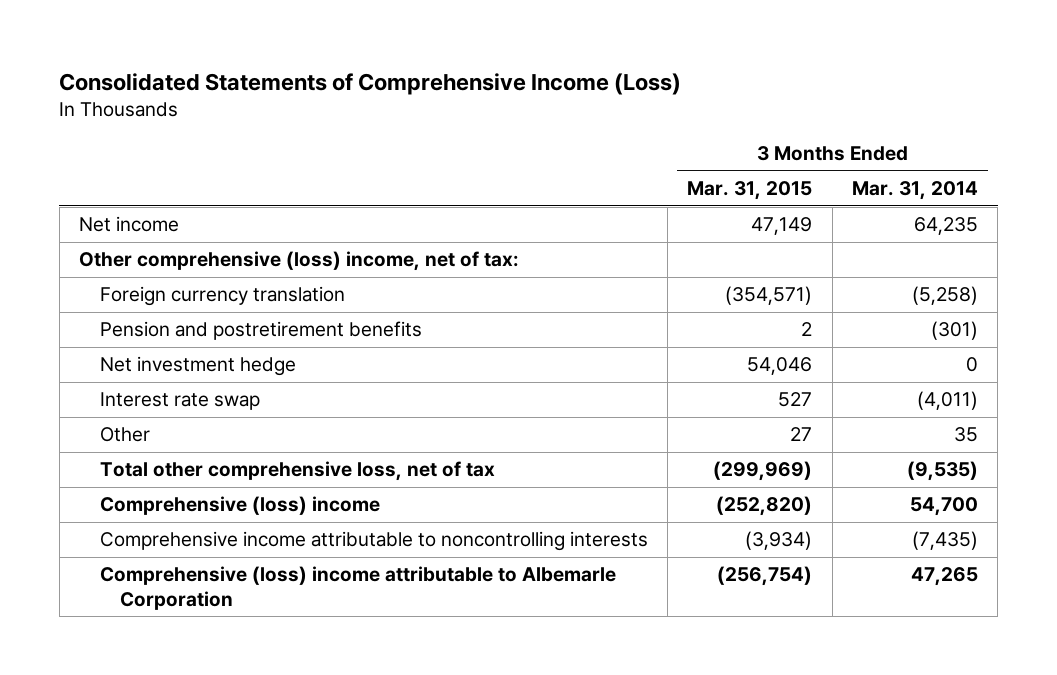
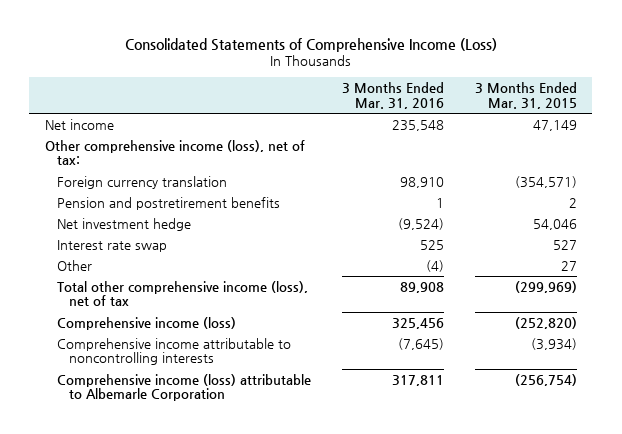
- | 3 Months Ended Mar. 31, 2015 | 3 Months Ended Mar. 31, 2014
+ | 3 Months Ended Mar. 31, 2016 | 3 Months Ended Mar. 31, 2015
- Other comprehensive (loss) income, net of tax:
+ Other comprehensive income (loss), net of tax:
- Total other comprehensive loss, net of tax | (299,969) | (9,535)
- Comprehensive (loss) income | (252,820) | 54,700
+ Total other comprehensive income (loss), net of tax | 89,908 | (299,969)
+ Comprehensive income (loss) | 325,456 | (252,820)
- Comprehensive (loss) income attributable to Albemarle Corporation | (256,754) | 47,265
+ Comprehensive income (loss) attributable to Albemarle Corporation | 317,811 | (256,754)

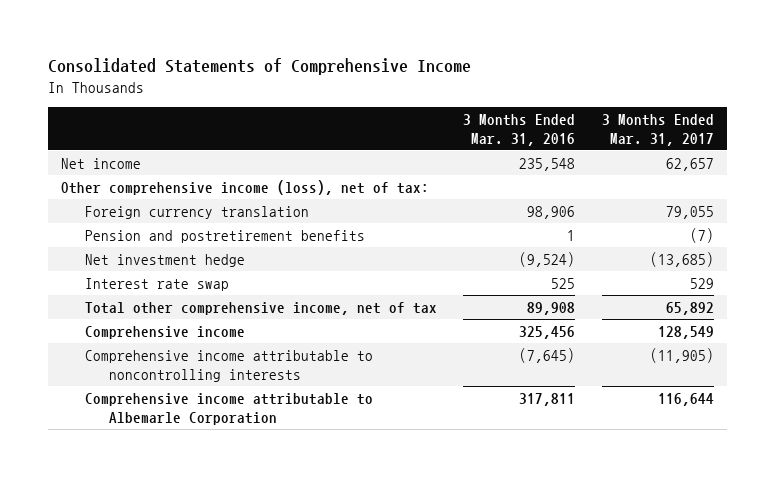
- Consolidated Statements of Comprehensive Income (Loss)
+ Consolidated Statements of Comprehensive Income
- | 3 Months Ended Mar. 31, 2016 | 3 Months Ended Mar. 31, 2015
+ | 3 Months Ended Mar. 31, 2016 | 3 Months Ended Mar. 31, 2017
- Foreign currency translation | 98,910 | (354,571)
+ Foreign currency translation | 98,906 | 79,055
- Other | (4) | 27
- Total other comprehensive income (loss), net of tax | 89,908 | (299,969)
- Comprehensive income (loss) | 325,456 | (252,820)
+ Total other comprehensive income, net of tax | 89,908 | 65,892
+ Comprehensive income | 325,456 | 128,549
- Comprehensive income (loss) attributable to Albemarle Corporation | 317,811 | (256,754)
+ Comprehensive income attributable to Albemarle Corporation | 317,811 | 116,644

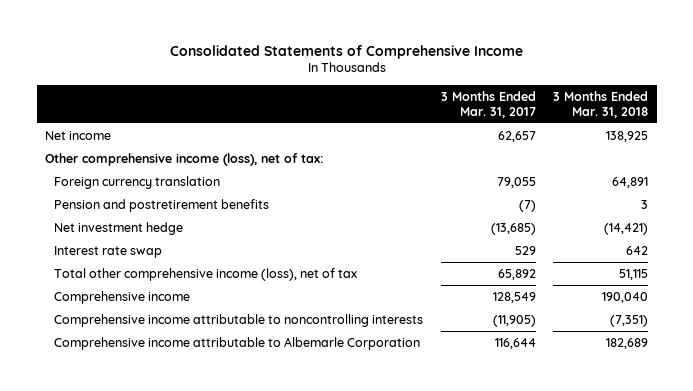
- | 3 Months Ended Mar. 31, 2016 | 3 Months Ended Mar. 31, 2017
+ | 3 Months Ended Mar. 31, 2017 | 3 Months Ended Mar. 31, 2018
- Total other comprehensive income, net of tax | 89,908 | 65,892
+ Total other comprehensive income (loss), net of tax | 65,892 | 51,115

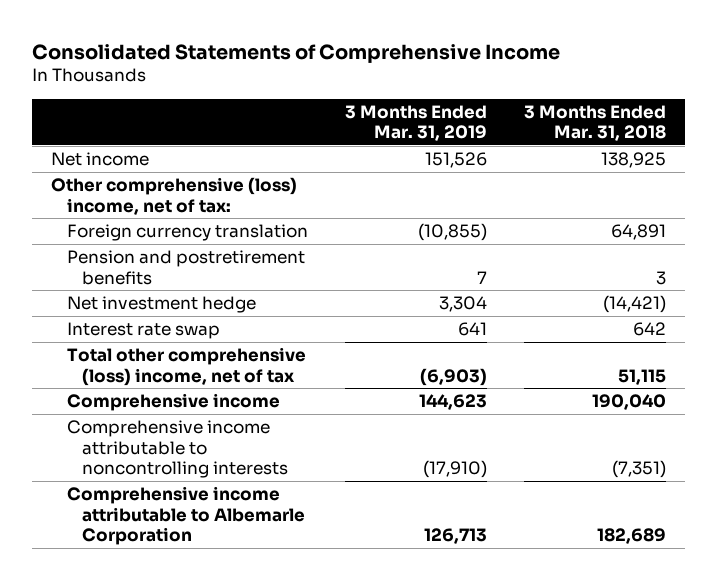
- | 3 Months Ended Mar. 31, 2017 | 3 Months Ended Mar. 31, 2018
+ | 3 Months Ended Mar. 31, 2019 | 3 Months Ended Mar. 31, 2018
- Other comprehensive income (loss), net of tax:
+ Other comprehensive (loss) income, net of tax:
- Total other comprehensive income (loss), net of tax | 65,892 | 51,115
+ Total other comprehensive (loss) income, net of tax | (6,903) | 51,115

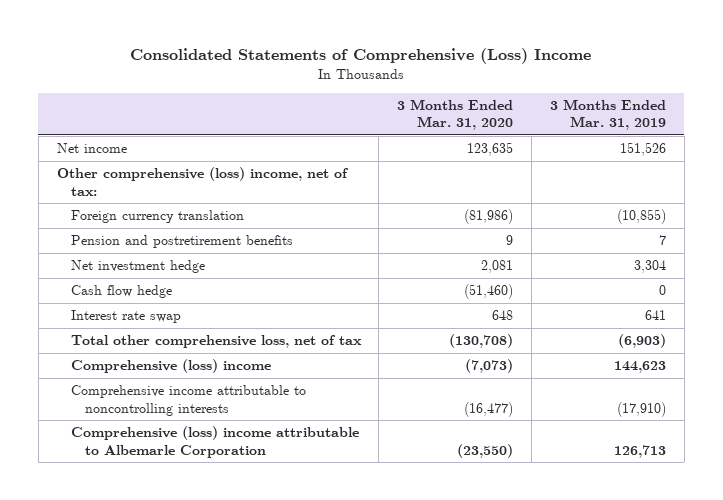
- Consolidated Statements of Comprehensive Income
+ Consolidated Statements of Comprehensive (Loss) Income
- | 3 Months Ended Mar. 31, 2019 | 3 Months Ended Mar. 31, 2018
+ | 3 Months Ended Mar. 31, 2020 | 3 Months Ended Mar. 31, 2019
+ Cash flow hedge | (51,460) | 0
- Total other comprehensive (loss) income, net of tax | (6,903) | 51,115
- Comprehensive income | 144,623 | 190,040
+ Total other comprehensive loss, net of tax | (130,708) | (6,903)
+ Comprehensive (loss) income | (7,073) | 144,623
- Comprehensive income attributable to Albemarle Corporation | 126,713 | 182,689
+ Comprehensive (loss) income attributable to Albemarle Corporation | (23,550) | 126,713

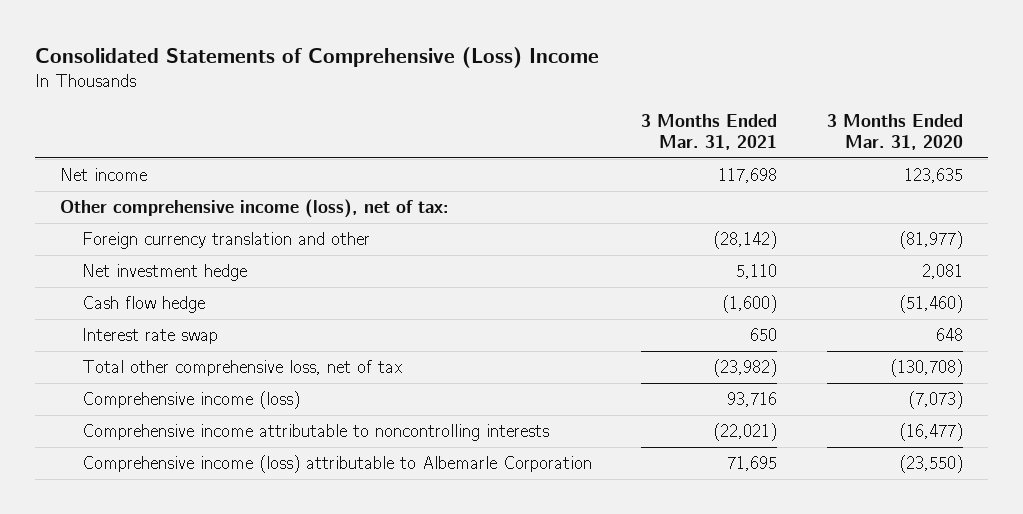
- | 3 Months Ended Mar. 31, 2020 | 3 Months Ended Mar. 31, 2019
+ | 3 Months Ended Mar. 31, 2021 | 3 Months Ended Mar. 31, 2020
- Other comprehensive (loss) income, net of tax:
- Foreign currency translation | (81,986) | (10,855)
- Pension and postretirement benefits | 9 | 7
+ Other comprehensive income (loss), net of tax:
+ Foreign currency translation and other | (28,142) | (81,977)
- Comprehensive (loss) income | (7,073) | 144,623
+ Comprehensive income (loss) | 93,716 | (7,073)
- Comprehensive (loss) income attributable to Albemarle Corporation | (23,550) | 126,713
+ Comprehensive income (loss) attributable to Albemarle Corporation | 71,695 | (23,550)

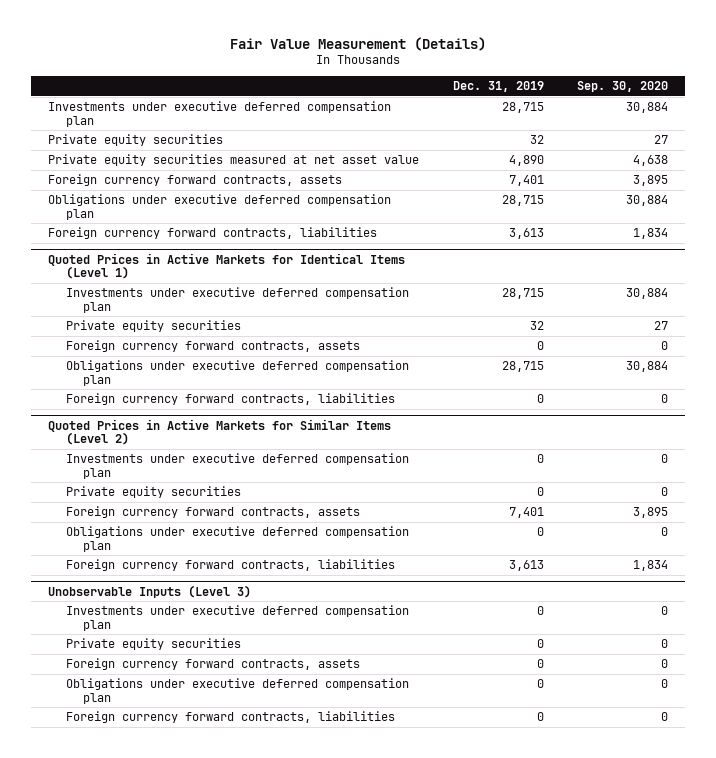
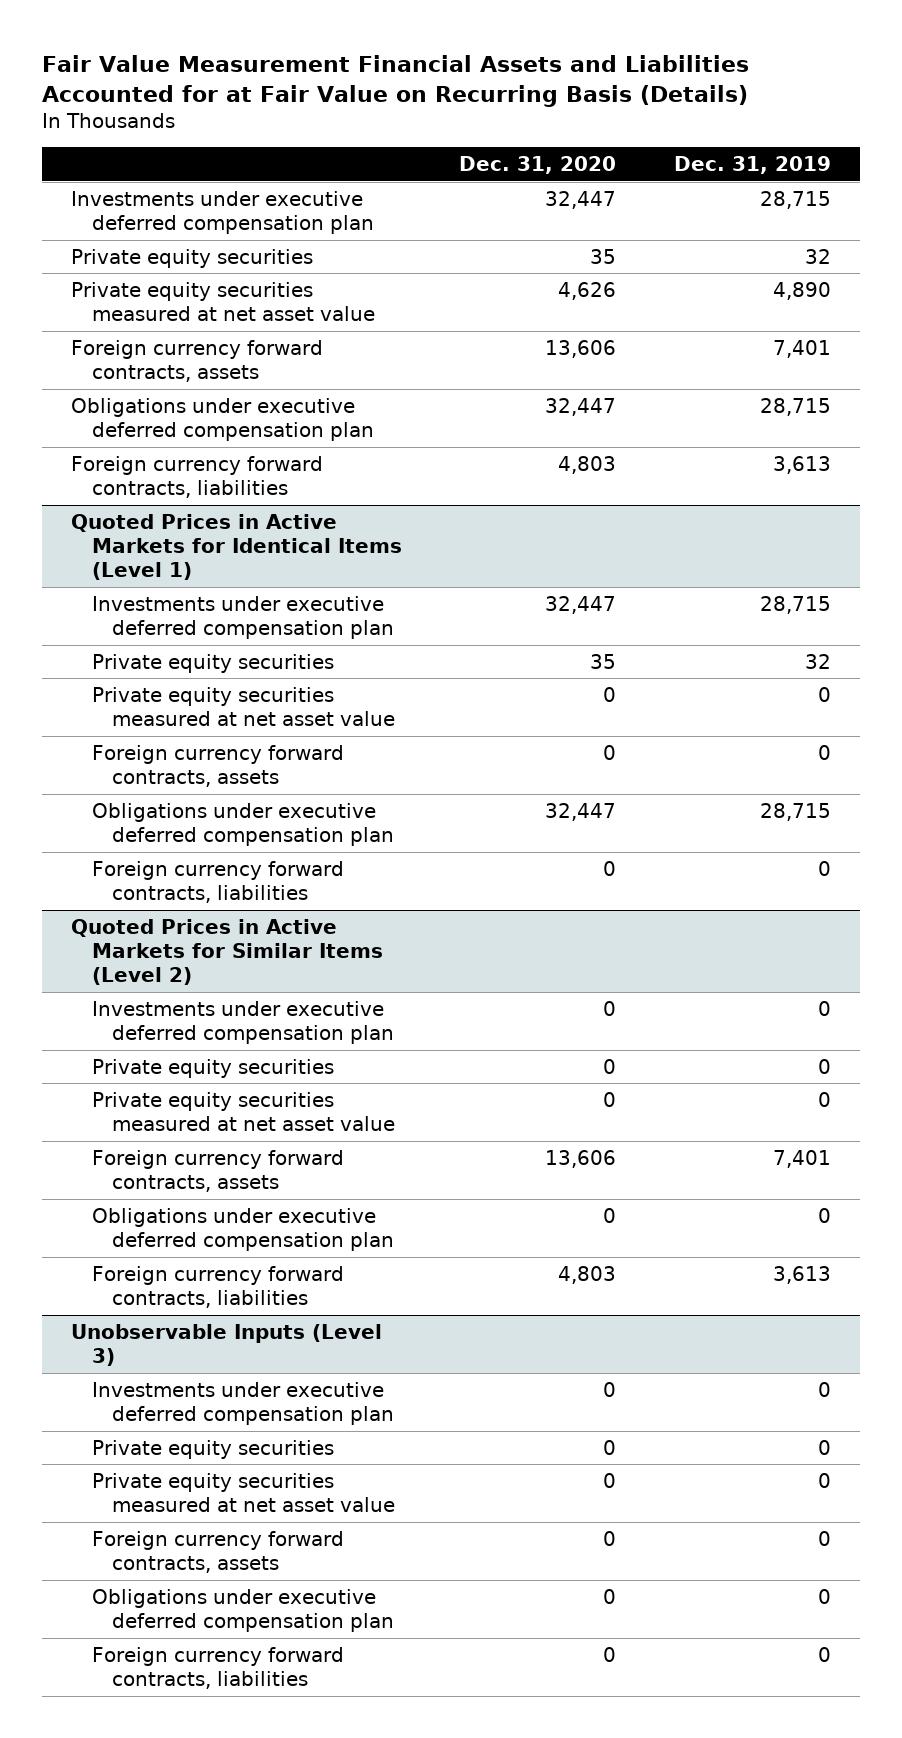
- Fair Value Measurement (Details)
+ Fair Value Measurement Financial Assets and Liabilities Accounted for at Fair Value on Recurring Basis (Details)
- | Dec. 31, 2019 | Sep. 30, 2020
+ | Dec. 31, 2020 | Dec. 31, 2019
@ Quoted Prices in Active Markets for Identical Items (Level 1)
+ Private equity securities measured at net asset value | 0 | 0
@ Quoted Prices in Active Markets for Similar Items (Level 2)
+ Private equity securities measured at net asset value | 0 | 0
@ Unobservable Inputs (Level 3)
+ Private equity securities measured at net asset value | 0 | 0

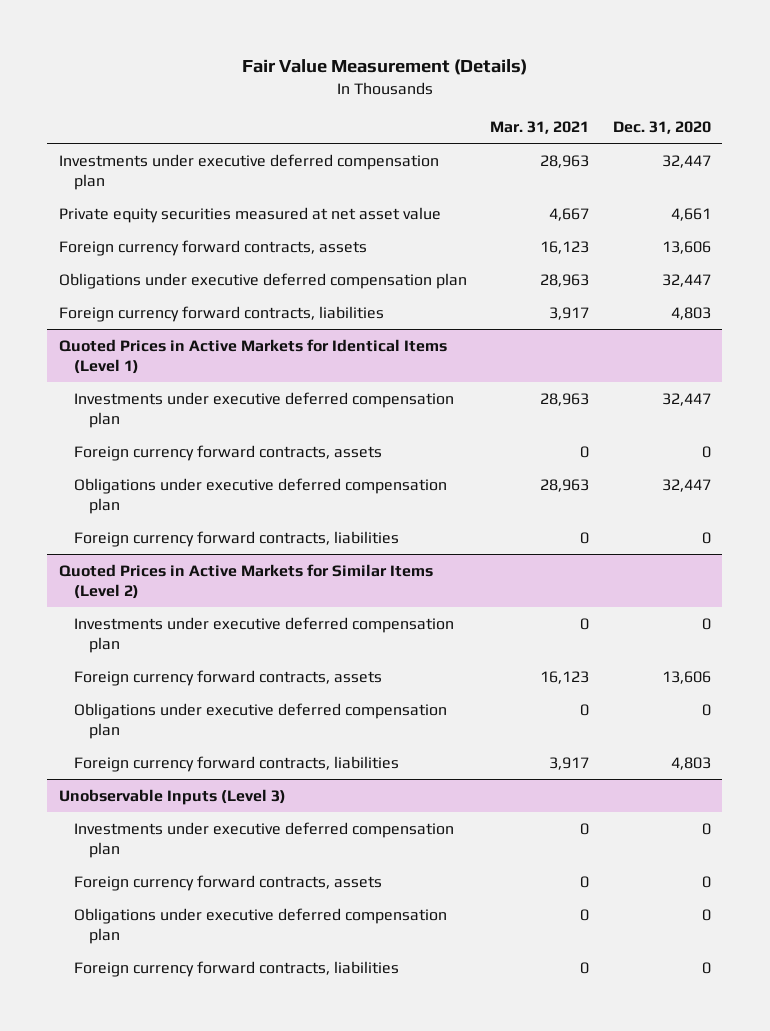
- Fair Value Measurement Financial Assets and Liabilities Accounted for at Fair Value on Recurring Basis (Details)
+ Fair Value Measurement (Details)
- | Dec. 31, 2020 | Dec. 31, 2019
+ | Mar. 31, 2021 | Dec. 31, 2020
- Private equity securities | 35 | 32
- Private equity securities measured at net asset value | 4,626 | 4,890
+ Private equity securities measured at net asset value | 4,667 | 4,661
@ Quoted Prices in Active Markets for Identical Items (Level 1)
- Private equity securities | 35 | 32
- Private equity securities measured at net asset value | 0 | 0
@ Quoted Prices in Active Markets for Similar Items (Level 2)
- Private equity securities | 0 | 0
- Private equity securities measured at net asset value | 0 | 0
@ Unobservable Inputs (Level 3)
- Private equity securities | 0 | 0
- Private equity securities measured at net asset value | 0 | 0

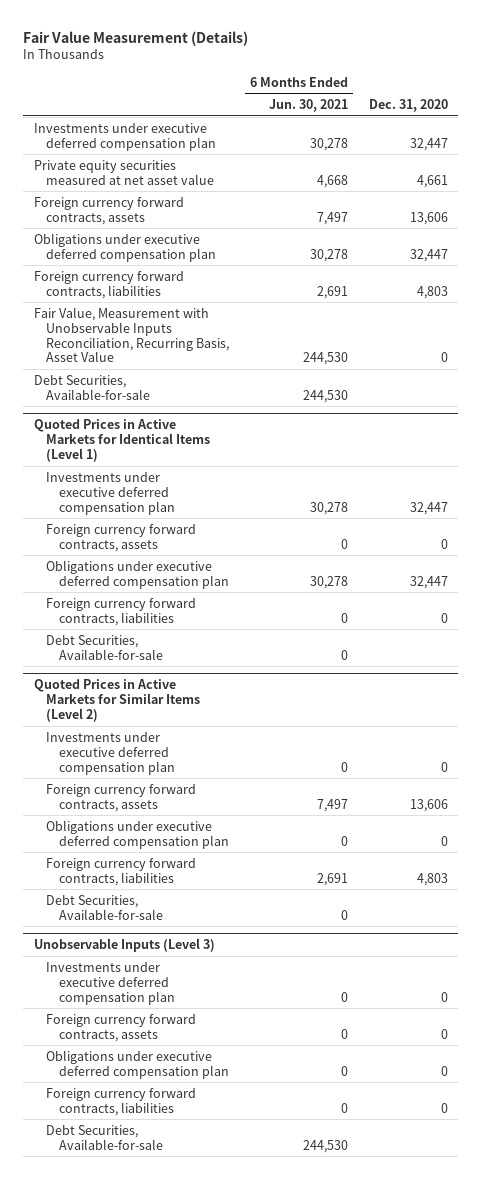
- | Mar. 31, 2021 | Dec. 31, 2020
+ | 6 Months Ended Jun. 30, 2021 | Dec. 31, 2020
+ Fair Value, Measurement with Unobservable Inputs Reconciliation, Recurring Basis, Asset Value | 244,530 | 0
+ Debt Securities, Available-for-sale | 244,530 |
@ Quoted Prices in Active Markets for Identical Items (Level 1)
+ Debt Securities, Available-for-sale | 0 |
@ Quoted Prices in Active Markets for Similar Items (Level 2)
+ Debt Securities, Available-for-sale | 0 |
@ Unobservable Inputs (Level 3)
+ Debt Securities, Available-for-sale | 244,530 |

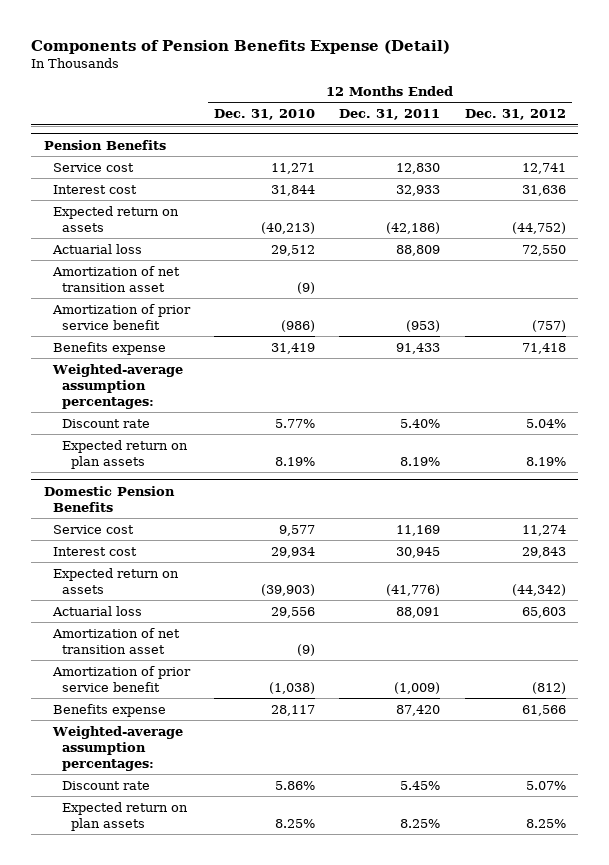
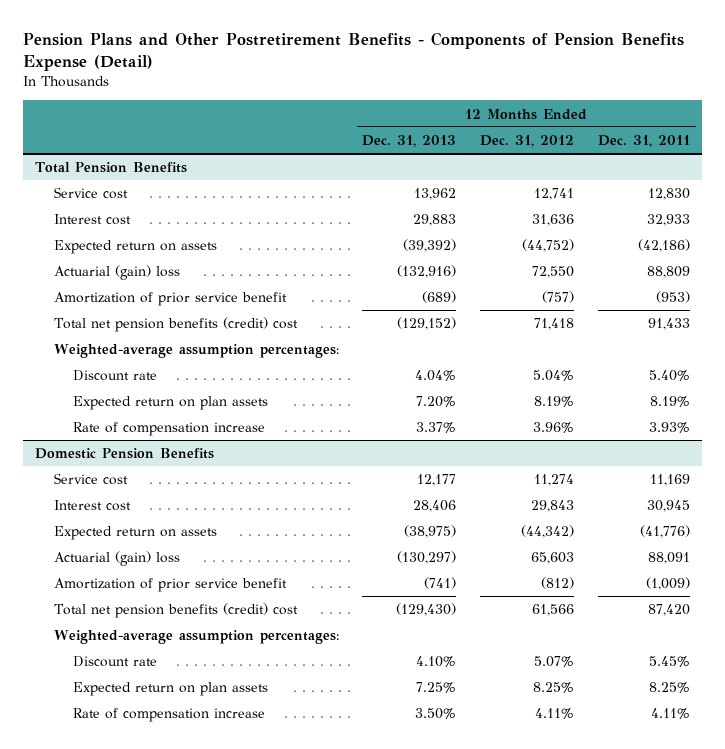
- Components of Pension Benefits Expense (Detail)
+ Pension Plans and Other Postretirement Benefits - Components of Pension Benefits Expense (Detail)
- | 12 Months Ended Dec. 31, 2010 | 12 Months Ended Dec. 31, 2011 | 12 Months Ended Dec. 31, 2012
+ | 12 Months Ended Dec. 31, 2013 | 12 Months Ended Dec. 31, 2012 | 12 Months Ended Dec. 31, 2011
- Pension Benefits
+ Total Pension Benefits
- Actuarial loss | 29,512 | 88,809 | 72,550
- Amortization of net transition asset | (9) | |
+ Actuarial (gain) loss | (132,916) | 72,550 | 88,809
- Benefits expense | 31,419 | 91,433 | 71,418
+ Total net pension benefits (credit) cost | (129,152) | 71,418 | 91,433
+ Rate of compensation increase | 3.37% | 3.96% | 3.93%
@ Domestic Pension Benefits
- Actuarial loss | 29,556 | 88,091 | 65,603
- Amortization of net transition asset | (9) | |
+ Actuarial (gain) loss | (130,297) | 65,603 | 88,091
- Benefits expense | 28,117 | 87,420 | 61,566
+ Total net pension benefits (credit) cost | (129,430) | 61,566 | 87,420
+ Rate of compensation increase | 3.50% | 4.11% | 4.11%

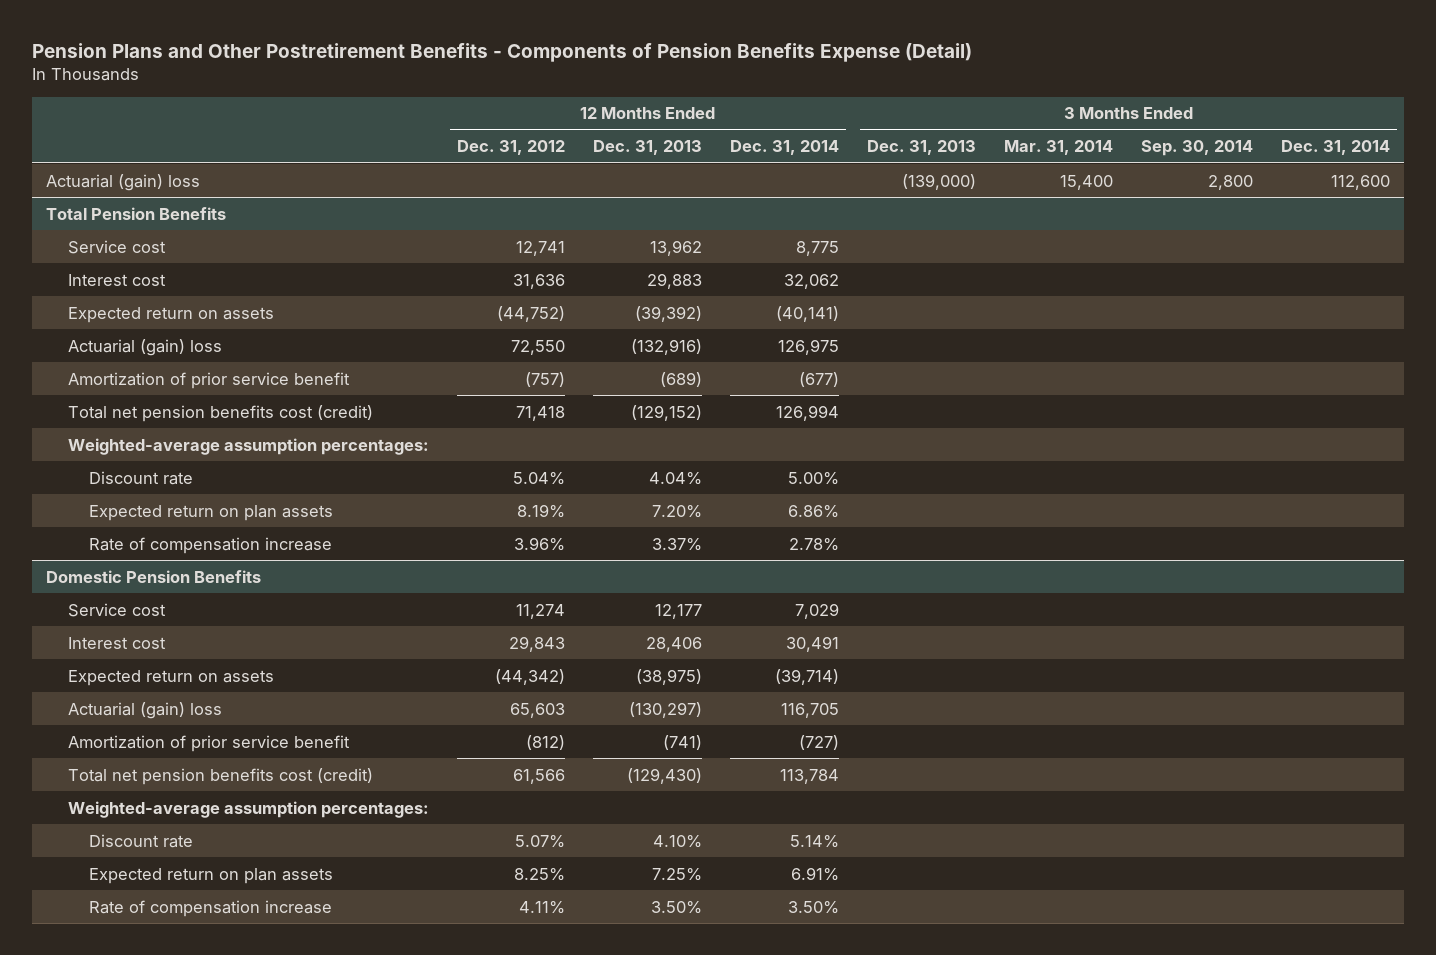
- | 12 Months Ended Dec. 31, 2013 | 12 Months Ended Dec. 31, 2012 | 12 Months Ended Dec. 31, 2011
+ | 12 Months Ended Dec. 31, 2012 | 12 Months Ended Dec. 31, 2013 | 12 Months Ended Dec. 31, 2014 | 3 Months Ended Dec. 31, 2013 | 3 Months Ended Mar. 31, 2014 | 3 Months Ended Sep. 30, 2014 | 3 Months Ended Dec. 31, 2014
+ Actuarial (gain) loss | | | | (139,000) | 15,400 | 2,800 | 112,600
@ Total Pension Benefits
- Total net pension benefits (credit) cost | (129,152) | 71,418 | 91,433
+ Total net pension benefits cost (credit) | 71,418 | (129,152) | 126,994 | | | |
@ Domestic Pension Benefits
- Total net pension benefits (credit) cost | (129,430) | 61,566 | 87,420
+ Total net pension benefits cost (credit) | 61,566 | (129,430) | 113,784 | | | |

